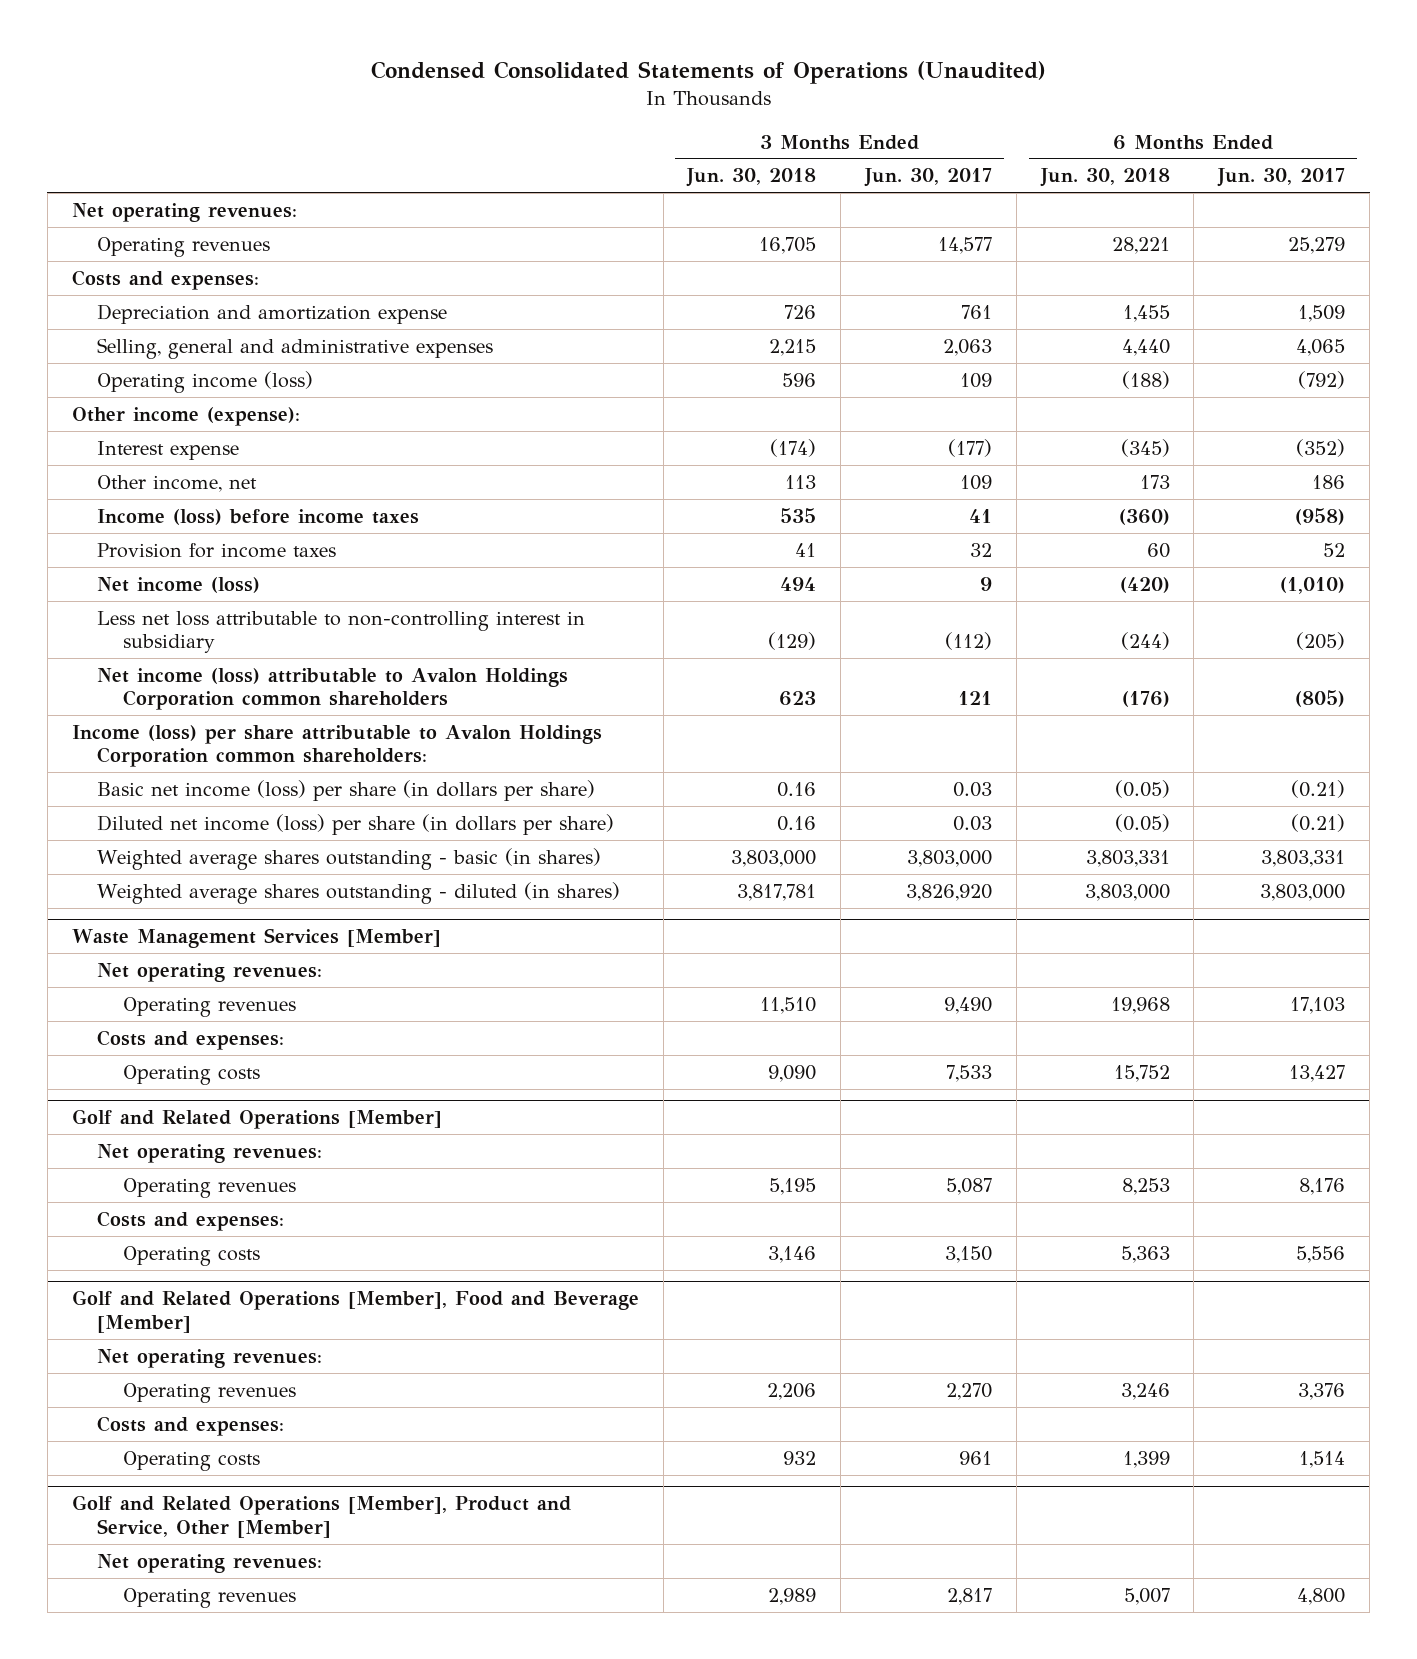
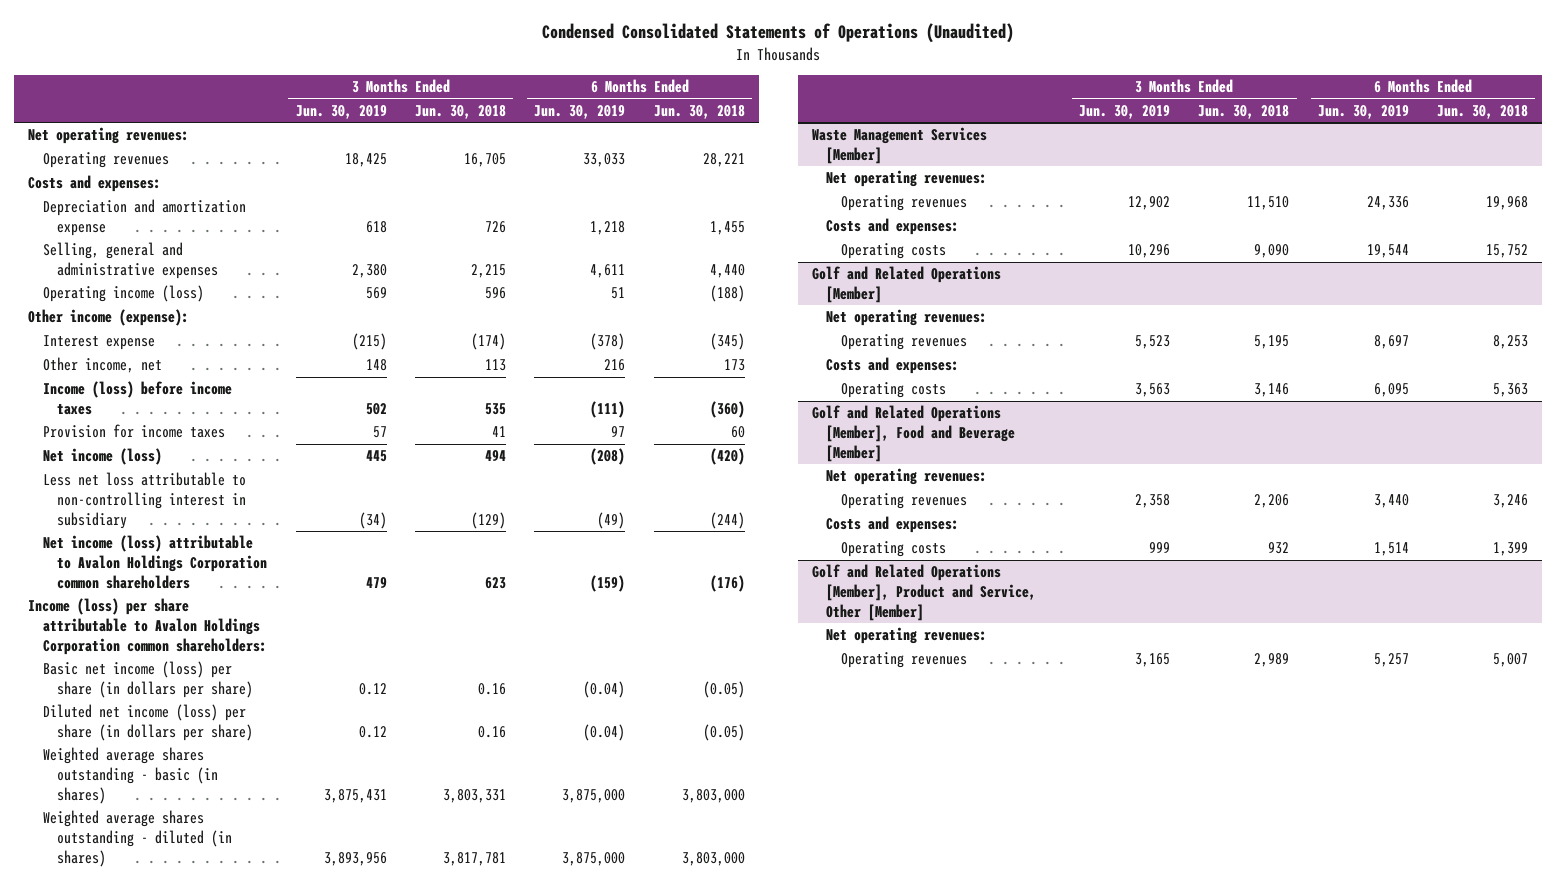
- | 3 Months Ended Jun. 30, 2018 | 3 Months Ended Jun. 30, 2017 | 6 Months Ended Jun. 30, 2018 | 6 Months Ended Jun. 30, 2017
+ | 3 Months Ended Jun. 30, 2019 | 3 Months Ended Jun. 30, 2018 | 6 Months Ended Jun. 30, 2019 | 6 Months Ended Jun. 30, 2018
- Weighted average shares outstanding - basic (in shares) | 3,803,000 | 3,803,000 | 3,803,331 | 3,803,331
+ Weighted average shares outstanding - basic (in shares) | 3,875,431 | 3,803,331 | 3,875,000 | 3,803,000

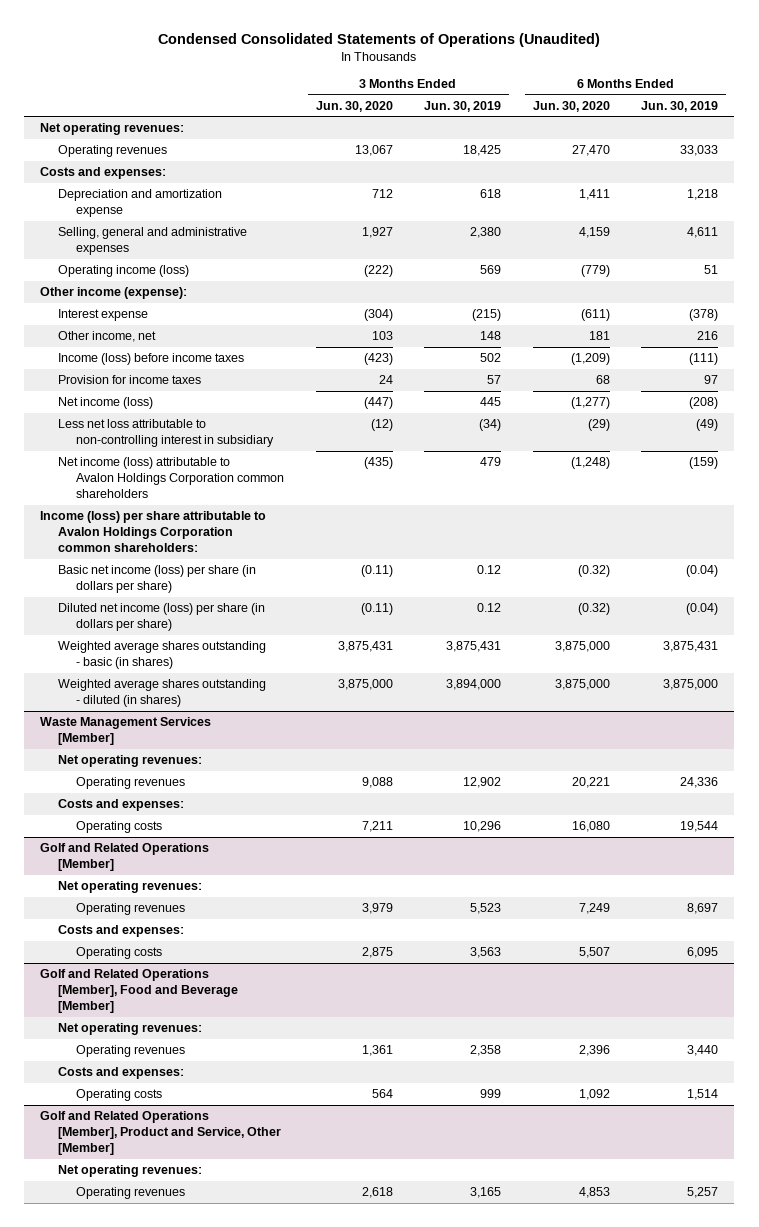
- | 3 Months Ended Jun. 30, 2019 | 3 Months Ended Jun. 30, 2018 | 6 Months Ended Jun. 30, 2019 | 6 Months Ended Jun. 30, 2018
+ | 3 Months Ended Jun. 30, 2020 | 3 Months Ended Jun. 30, 2019 | 6 Months Ended Jun. 30, 2020 | 6 Months Ended Jun. 30, 2019
- Weighted average shares outstanding - basic (in shares) | 3,875,431 | 3,803,331 | 3,875,000 | 3,803,000
- Weighted average shares outstanding - diluted (in shares) | 3,893,956 | 3,817,781 | 3,875,000 | 3,803,000
+ Weighted average shares outstanding - basic (in shares) | 3,875,431 | 3,875,431 | 3,875,000 | 3,875,431
+ Weighted average shares outstanding - diluted (in shares) | 3,875,000 | 3,894,000 | 3,875,000 | 3,875,000

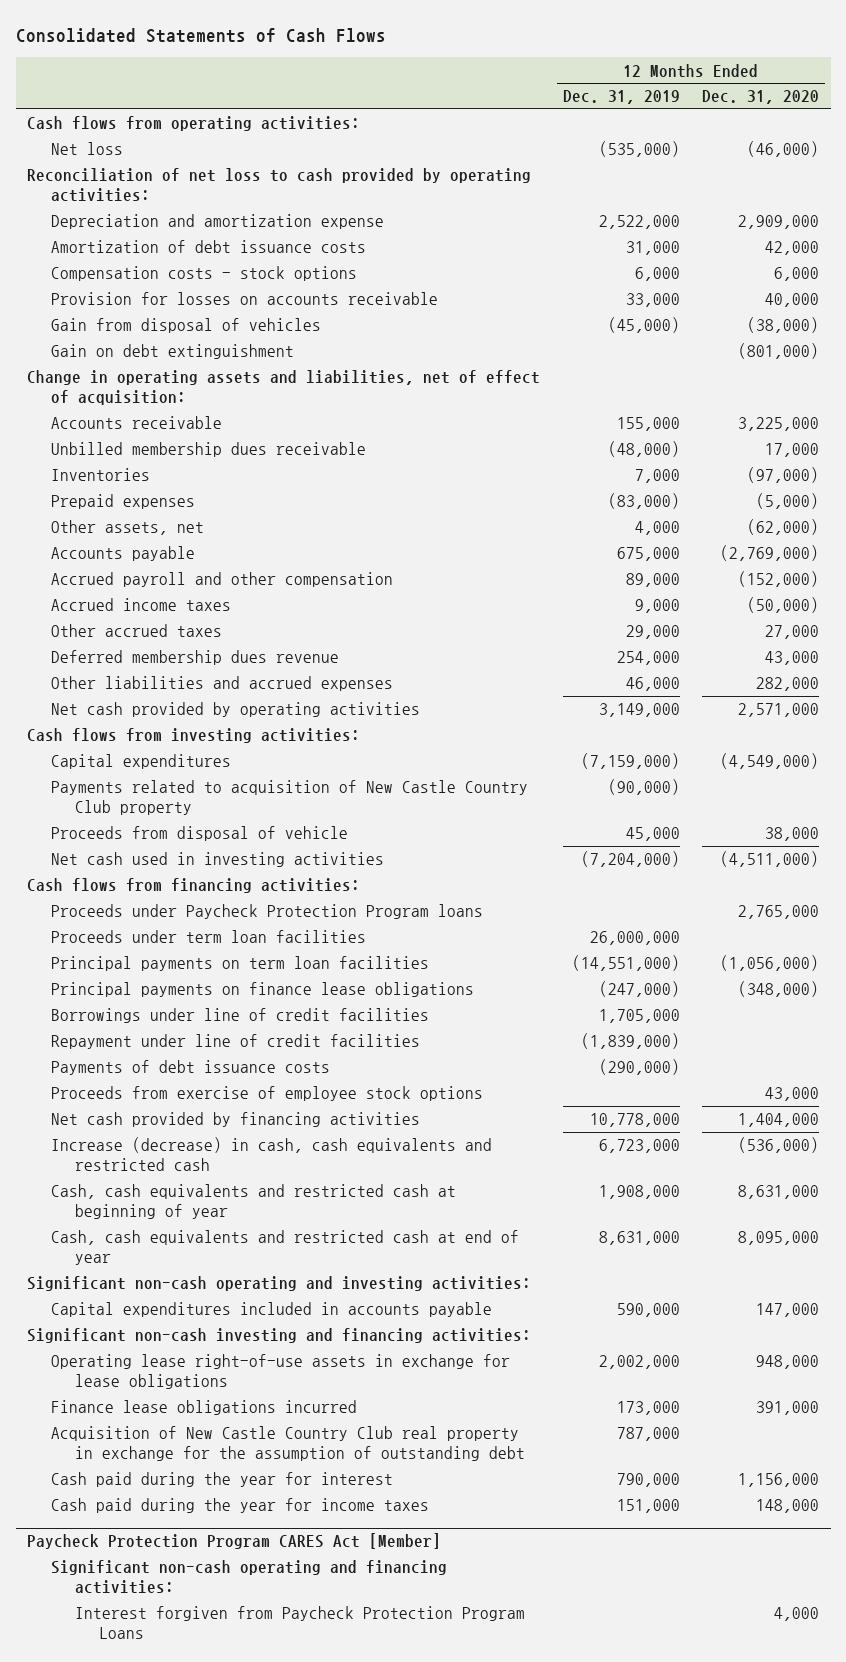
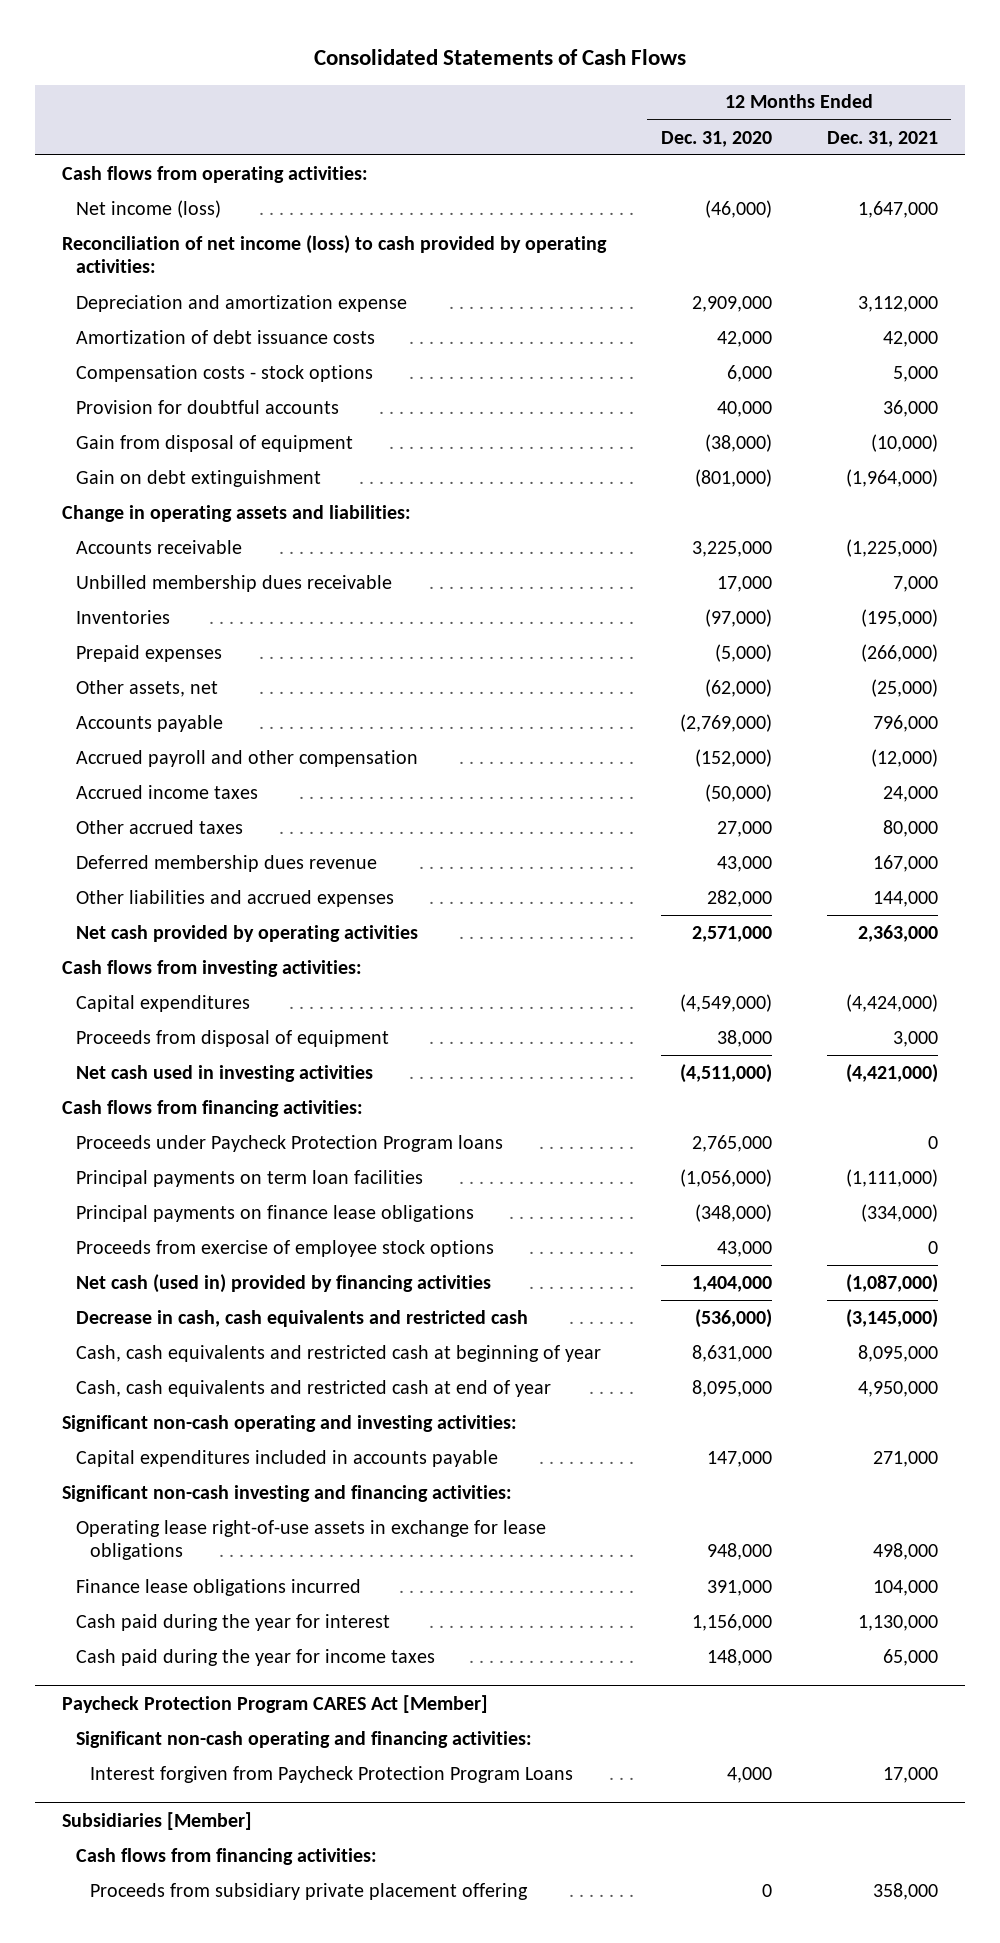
- | 12 Months Ended Dec. 31, 2019 | 12 Months Ended Dec. 31, 2020
+ | 12 Months Ended Dec. 31, 2020 | 12 Months Ended Dec. 31, 2021
- Net loss | (535,000) | (46,000)
- Reconciliation of net loss to cash provided by operating activities:
+ Net income (loss) | (46,000) | 1,647,000
+ Reconciliation of net income (loss) to cash provided by operating activities:
- Provision for losses on accounts receivable | 33,000 | 40,000
- Gain from disposal of vehicles | (45,000) | (38,000)
+ Provision for doubtful accounts | 40,000 | 36,000
+ Gain from disposal of equipment | (38,000) | (10,000)
- Change in operating assets and liabilities, net of effect of acquisition:
+ Change in operating assets and liabilities:
- Payments related to acquisition of New Castle Country Club property | (90,000) |
- Proceeds from disposal of vehicle | 45,000 | 38,000
+ Proceeds from disposal of equipment | 38,000 | 3,000
- Proceeds under term loan facilities | 26,000,000 |
- Borrowings under line of credit facilities | 1,705,000 |
- Repayment under line of credit facilities | (1,839,000) |
- Payments of debt issuance costs | (290,000) |
- Net cash provided by financing activities | 10,778,000 | 1,404,000
- Increase (decrease) in cash, cash equivalents and restricted cash | 6,723,000 | (536,000)
+ Net cash (used in) provided by financing activities | 1,404,000 | (1,087,000)
+ Decrease in cash, cash equivalents and restricted cash | (536,000) | (3,145,000)
- Acquisition of New Castle Country Club real property in exchange for the assumption of outstanding debt | 787,000 |
+ Subsidiaries [Member]
+ Cash flows from financing activities:
+ Proceeds from subsidiary private placement offering | 0 | 358,000

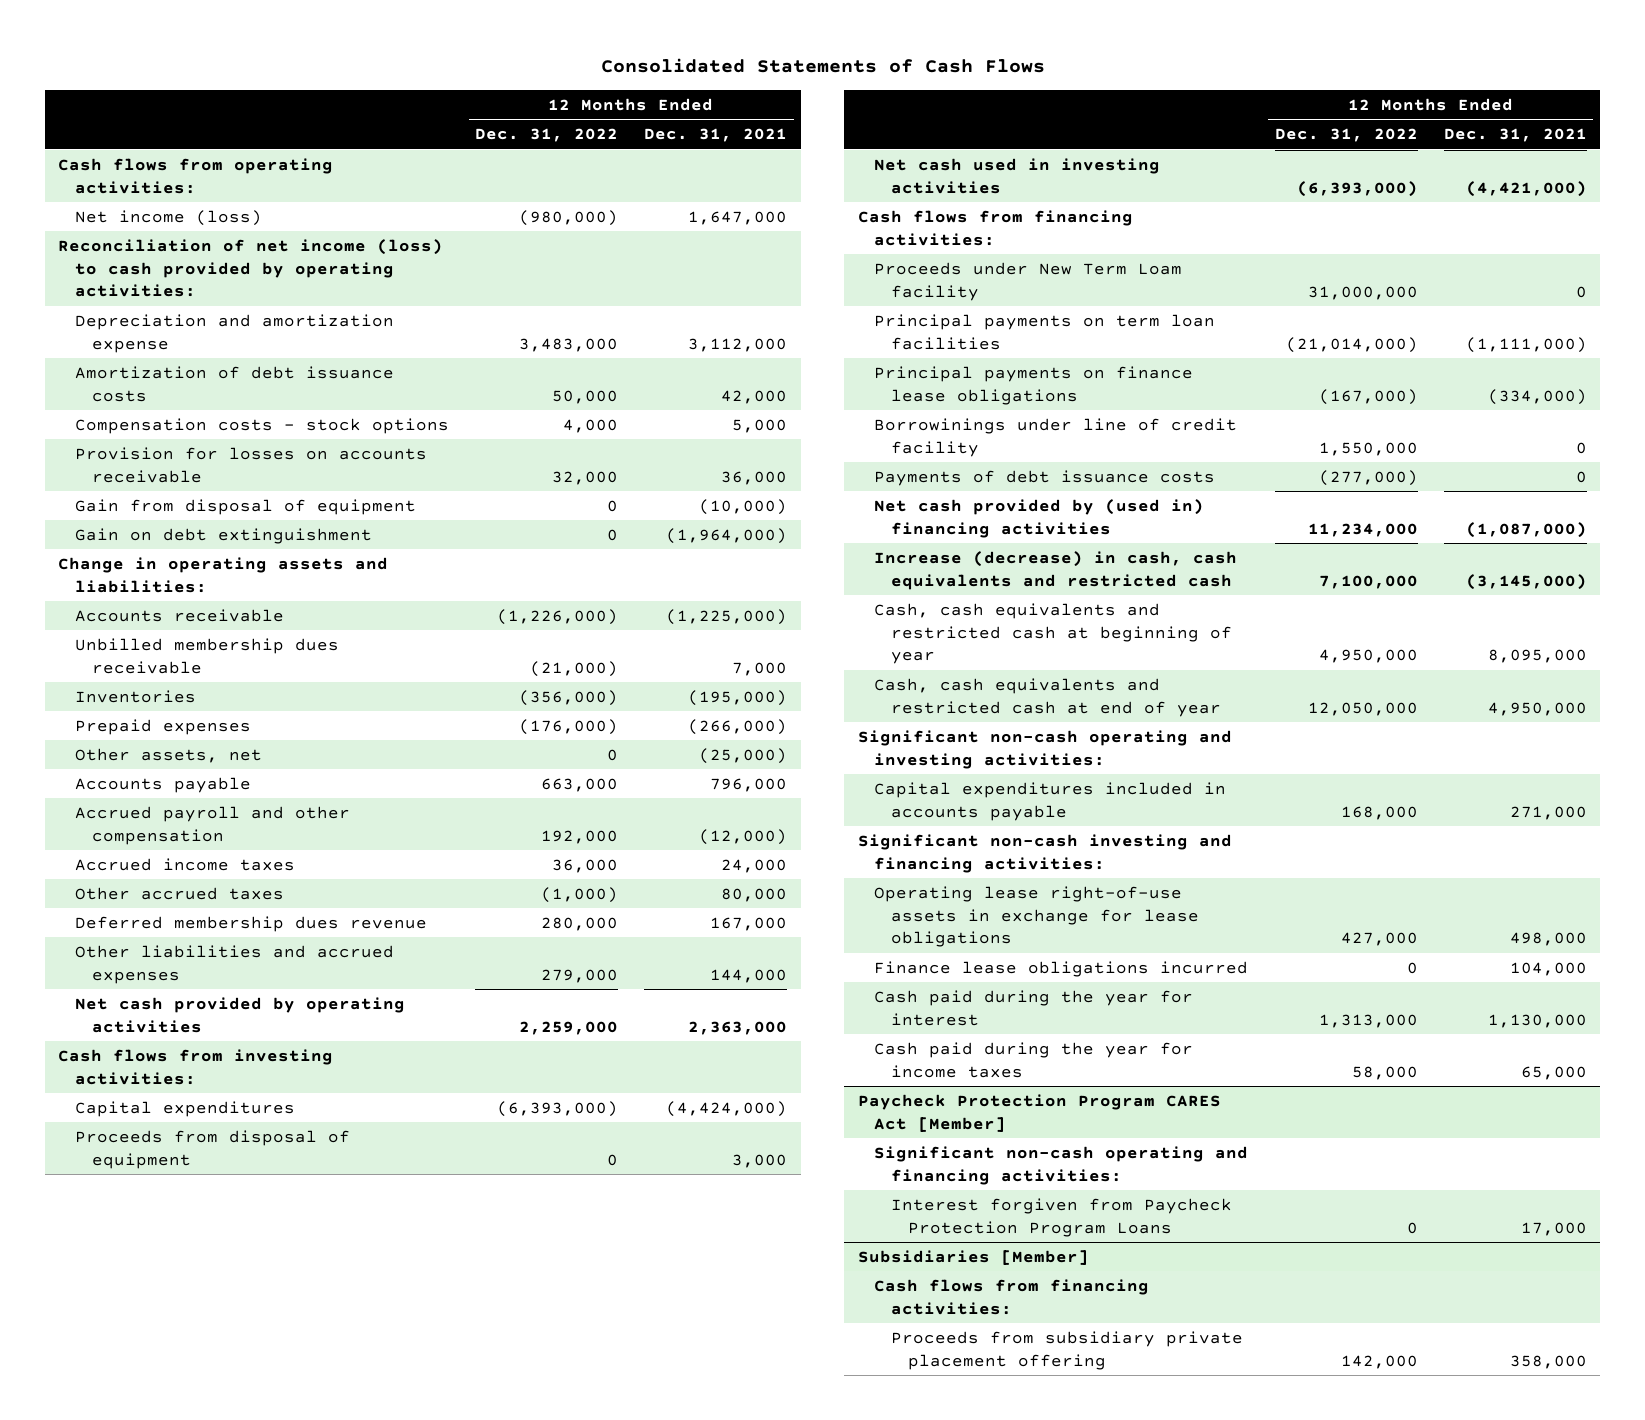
- | 12 Months Ended Dec. 31, 2020 | 12 Months Ended Dec. 31, 2021
+ | 12 Months Ended Dec. 31, 2022 | 12 Months Ended Dec. 31, 2021
- Provision for doubtful accounts | 40,000 | 36,000
+ Provision for losses on accounts receivable | 32,000 | 36,000
- Proceeds under Paycheck Protection Program loans | 2,765,000 | 0
+ Proceeds under New Term Loam facility | 31,000,000 | 0
- Proceeds from exercise of employee stock options | 43,000 | 0
- Net cash (used in) provided by financing activities | 1,404,000 | (1,087,000)
- Decrease in cash, cash equivalents and restricted cash | (536,000) | (3,145,000)
+ Borrowinings under line of credit facility | 1,550,000 | 0
+ Payments of debt issuance costs | (277,000) | 0
+ Net cash provided by (used in) financing activities | 11,234,000 | (1,087,000)
+ Increase (decrease) in cash, cash equivalents and restricted cash | 7,100,000 | (3,145,000)

